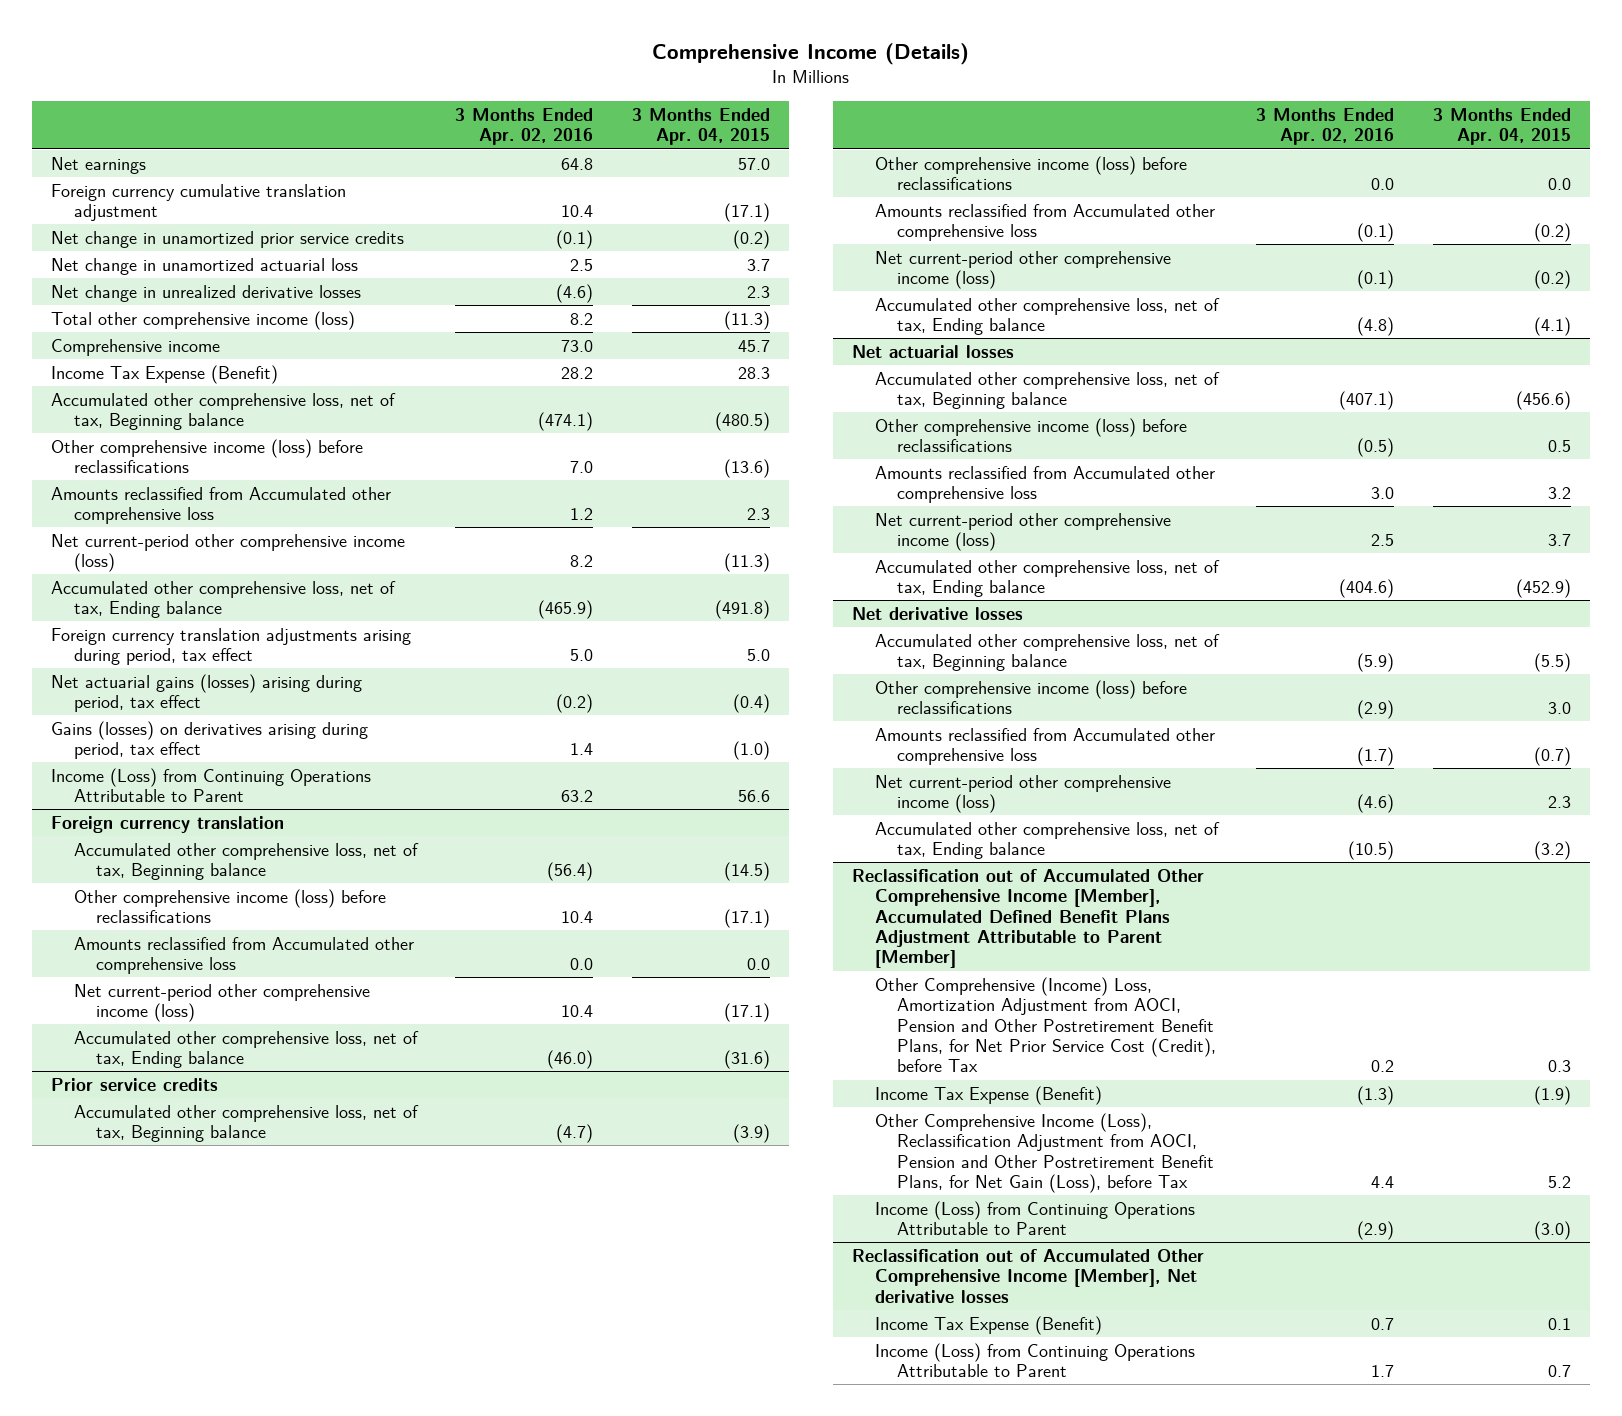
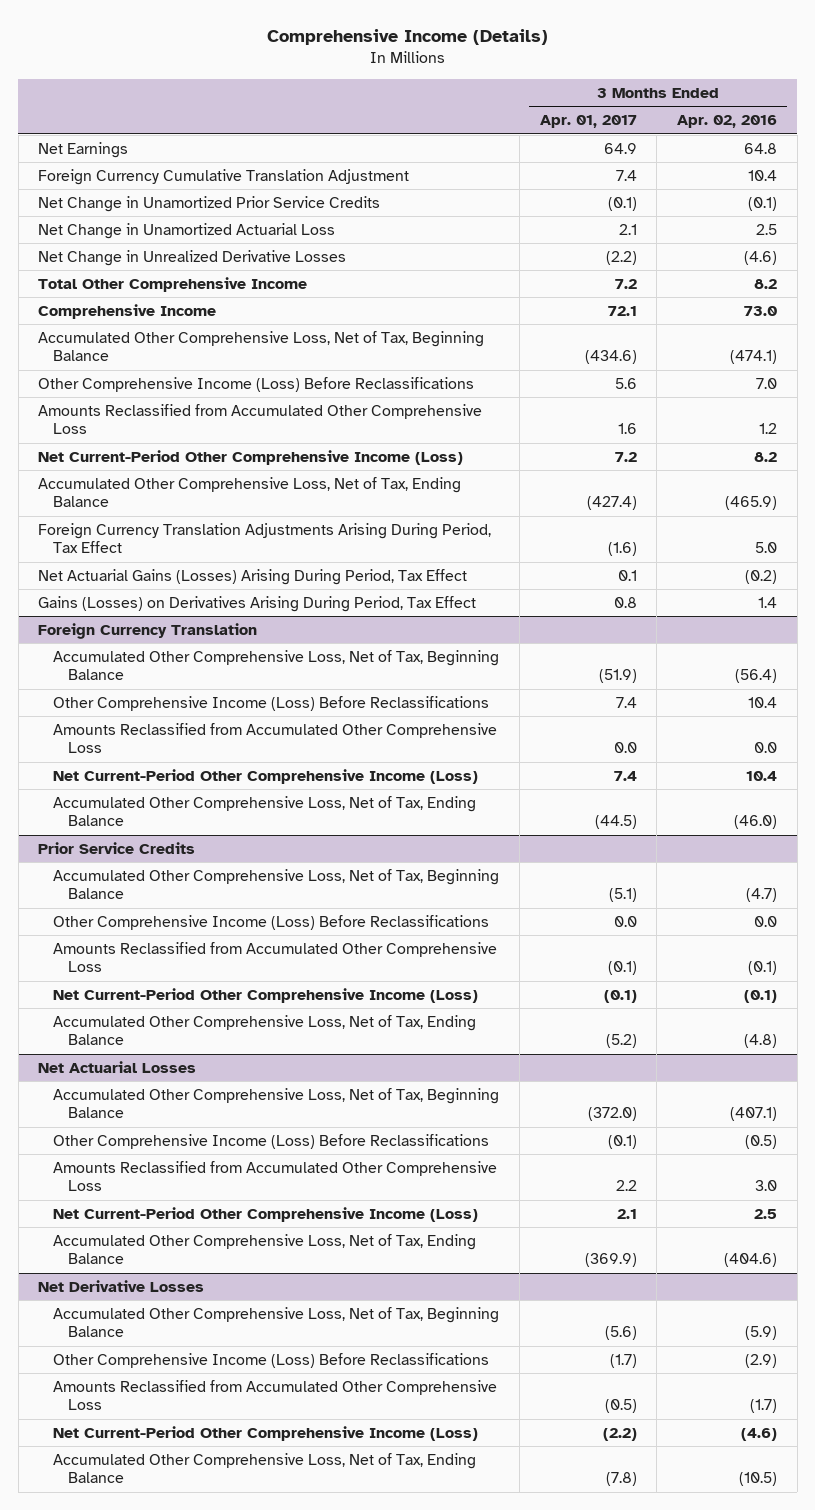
- | 3 Months Ended Apr. 02, 2016 | 3 Months Ended Apr. 04, 2015
+ | 3 Months Ended Apr. 01, 2017 | 3 Months Ended Apr. 02, 2016
- Net earnings | 64.8 | 57.0
- Foreign currency cumulative translation adjustment | 10.4 | (17.1)
- Net change in unamortized prior service credits | (0.1) | (0.2)
- Net change in unamortized actuarial loss | 2.5 | 3.7
- Net change in unrealized derivative losses | (4.6) | 2.3
- Total other comprehensive income (loss) | 8.2 | (11.3)
- Comprehensive income | 73.0 | 45.7
- Income Tax Expense (Benefit) | 28.2 | 28.3
- Accumulated other comprehensive loss, net of tax, Beginning balance | (474.1) | (480.5)
- Other comprehensive income (loss) before reclassifications | 7.0 | (13.6)
- Amounts reclassified from Accumulated other comprehensive loss | 1.2 | 2.3
- Net current-period other comprehensive income (loss) | 8.2 | (11.3)
- Accumulated other comprehensive loss, net of tax, Ending balance | (465.9) | (491.8)
- Foreign currency translation adjustments arising during period, tax effect | 5.0 | 5.0
- Net actuarial gains (losses) arising during period, tax effect | (0.2) | (0.4)
- Gains (losses) on derivatives arising during period, tax effect | 1.4 | (1.0)
- Income (Loss) from Continuing Operations Attributable to Parent | 63.2 | 56.6
- Foreign currency translation
- Accumulated other comprehensive loss, net of tax, Beginning balance | (56.4) | (14.5)
- Other comprehensive income (loss) before reclassifications | 10.4 | (17.1)
- Amounts reclassified from Accumulated other comprehensive loss | 0.0 | 0.0
- Net current-period other comprehensive income (loss) | 10.4 | (17.1)
- Accumulated other comprehensive loss, net of tax, Ending balance | (46.0) | (31.6)
- Prior service credits
- Accumulated other comprehensive loss, net of tax, Beginning balance | (4.7) | (3.9)
- Other comprehensive income (loss) before reclassifications | 0.0 | 0.0
- Amounts reclassified from Accumulated other comprehensive loss | (0.1) | (0.2)
- Net current-period other comprehensive income (loss) | (0.1) | (0.2)
- Accumulated other comprehensive loss, net of tax, Ending balance | (4.8) | (4.1)
- Net actuarial losses
- Accumulated other comprehensive loss, net of tax, Beginning balance | (407.1) | (456.6)
- Other comprehensive income (loss) before reclassifications | (0.5) | 0.5
- Amounts reclassified from Accumulated other comprehensive loss | 3.0 | 3.2
- Net current-period other comprehensive income (loss) | 2.5 | 3.7
- Accumulated other comprehensive loss, net of tax, Ending balance | (404.6) | (452.9)
- Net derivative losses
- Accumulated other comprehensive loss, net of tax, Beginning balance | (5.9) | (5.5)
- Other comprehensive income (loss) before reclassifications | (2.9) | 3.0
- Amounts reclassified from Accumulated other comprehensive loss | (1.7) | (0.7)
- Net current-period other comprehensive income (loss) | (4.6) | 2.3
- Accumulated other comprehensive loss, net of tax, Ending balance | (10.5) | (3.2)
- Reclassification out of Accumulated Other Comprehensive Income [Member], Accumulated Defined Benefit Plans Adjustment Attributable to Parent [Member]
- Other Comprehensive (Income) Loss, Amortization Adjustment from AOCI, Pension and Other Postretirement Benefit Plans, for Net Prior Service Cost (Credit), before Tax | 0.2 | 0.3
- Income Tax Expense (Benefit) | (1.3) | (1.9)
- Other Comprehensive Income (Loss), Reclassification Adjustment from AOCI, Pension and Other Postretirement Benefit Plans, for Net Gain (Loss), before Tax | 4.4 | 5.2
- Income (Loss) from Continuing Operations Attributable to Parent | (2.9) | (3.0)
- Reclassification out of Accumulated Other Comprehensive Income [Member], Net derivative losses
- Income Tax Expense (Benefit) | 0.7 | 0.1
- Income (Loss) from Continuing Operations Attributable to Parent | 1.7 | 0.7
+ Net Earnings | 64.9 | 64.8
+ Foreign Currency Cumulative Translation Adjustment | 7.4 | 10.4
+ Net Change in Unamortized Prior Service Credits | (0.1) | (0.1)
+ Net Change in Unamortized Actuarial Loss | 2.1 | 2.5
+ Net Change in Unrealized Derivative Losses | (2.2) | (4.6)
+ Total Other Comprehensive Income | 7.2 | 8.2
+ Comprehensive Income | 72.1 | 73.0
+ Accumulated Other Comprehensive Loss, Net of Tax, Beginning Balance | (434.6) | (474.1)
+ Other Comprehensive Income (Loss) Before Reclassifications | 5.6 | 7.0
+ Amounts Reclassified from Accumulated Other Comprehensive Loss | 1.6 | 1.2
+ Net Current-Period Other Comprehensive Income (Loss) | 7.2 | 8.2
+ Accumulated Other Comprehensive Loss, Net of Tax, Ending Balance | (427.4) | (465.9)
+ Foreign Currency Translation Adjustments Arising During Period, Tax Effect | (1.6) | 5.0
+ Net Actuarial Gains (Losses) Arising During Period, Tax Effect | 0.1 | (0.2)
+ Gains (Losses) on Derivatives Arising During Period, Tax Effect | 0.8 | 1.4
+ Foreign Currency Translation
+ Accumulated Other Comprehensive Loss, Net of Tax, Beginning Balance | (51.9) | (56.4)
+ Other Comprehensive Income (Loss) Before Reclassifications | 7.4 | 10.4
+ Amounts Reclassified from Accumulated Other Comprehensive Loss | 0.0 | 0.0
+ Net Current-Period Other Comprehensive Income (Loss) | 7.4 | 10.4
+ Accumulated Other Comprehensive Loss, Net of Tax, Ending Balance | (44.5) | (46.0)
+ Prior Service Credits
+ Accumulated Other Comprehensive Loss, Net of Tax, Beginning Balance | (5.1) | (4.7)
+ Other Comprehensive Income (Loss) Before Reclassifications | 0.0 | 0.0
+ Amounts Reclassified from Accumulated Other Comprehensive Loss | (0.1) | (0.1)
+ Net Current-Period Other Comprehensive Income (Loss) | (0.1) | (0.1)
+ Accumulated Other Comprehensive Loss, Net of Tax, Ending Balance | (5.2) | (4.8)
+ Net Actuarial Losses
+ Accumulated Other Comprehensive Loss, Net of Tax, Beginning Balance | (372.0) | (407.1)
+ Other Comprehensive Income (Loss) Before Reclassifications | (0.1) | (0.5)
+ Amounts Reclassified from Accumulated Other Comprehensive Loss | 2.2 | 3.0
+ Net Current-Period Other Comprehensive Income (Loss) | 2.1 | 2.5
+ Accumulated Other Comprehensive Loss, Net of Tax, Ending Balance | (369.9) | (404.6)
+ Net Derivative Losses
+ Accumulated Other Comprehensive Loss, Net of Tax, Beginning Balance | (5.6) | (5.9)
+ Other Comprehensive Income (Loss) Before Reclassifications | (1.7) | (2.9)
+ Amounts Reclassified from Accumulated Other Comprehensive Loss | (0.5) | (1.7)
+ Net Current-Period Other Comprehensive Income (Loss) | (2.2) | (4.6)
+ Accumulated Other Comprehensive Loss, Net of Tax, Ending Balance | (7.8) | (10.5)

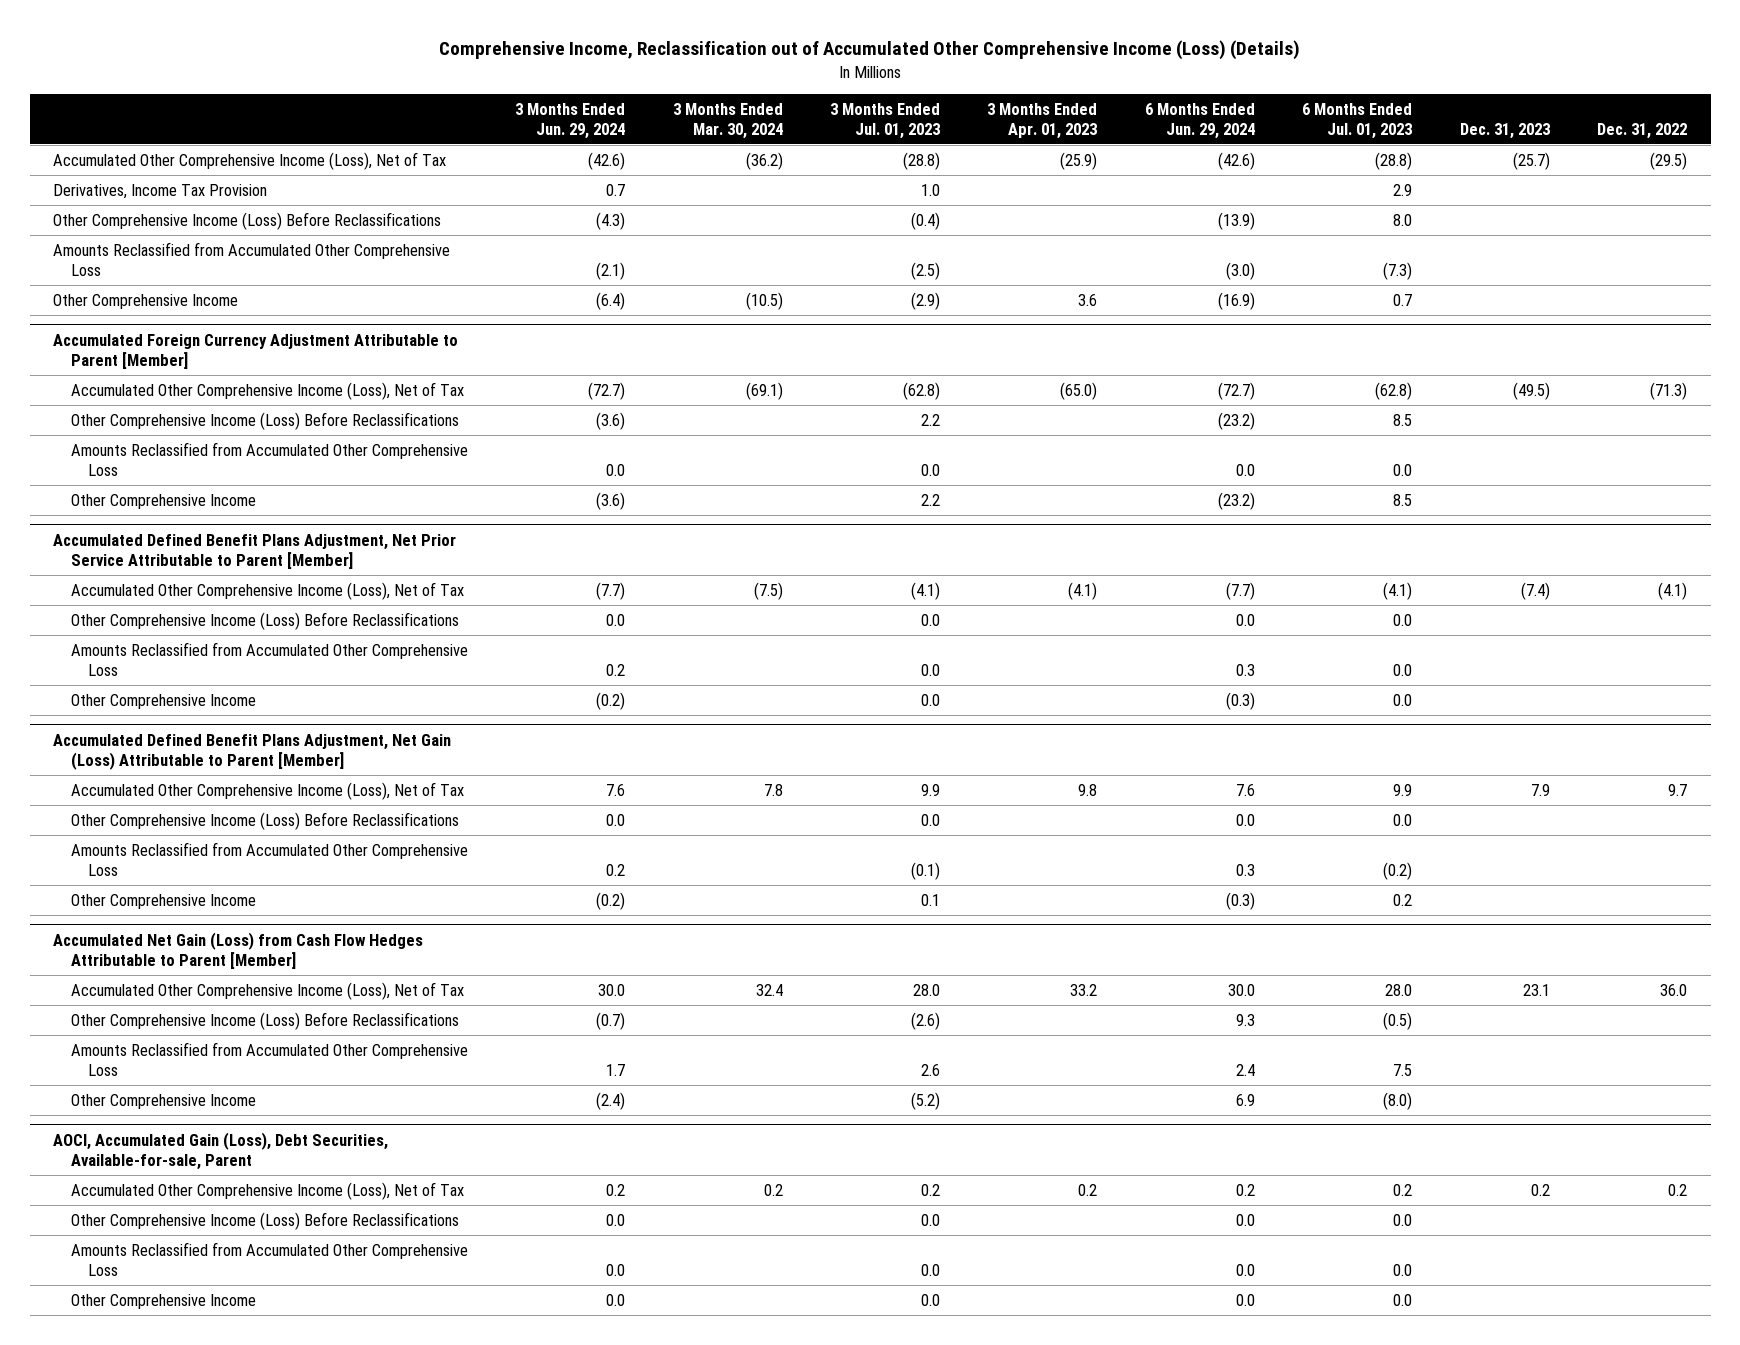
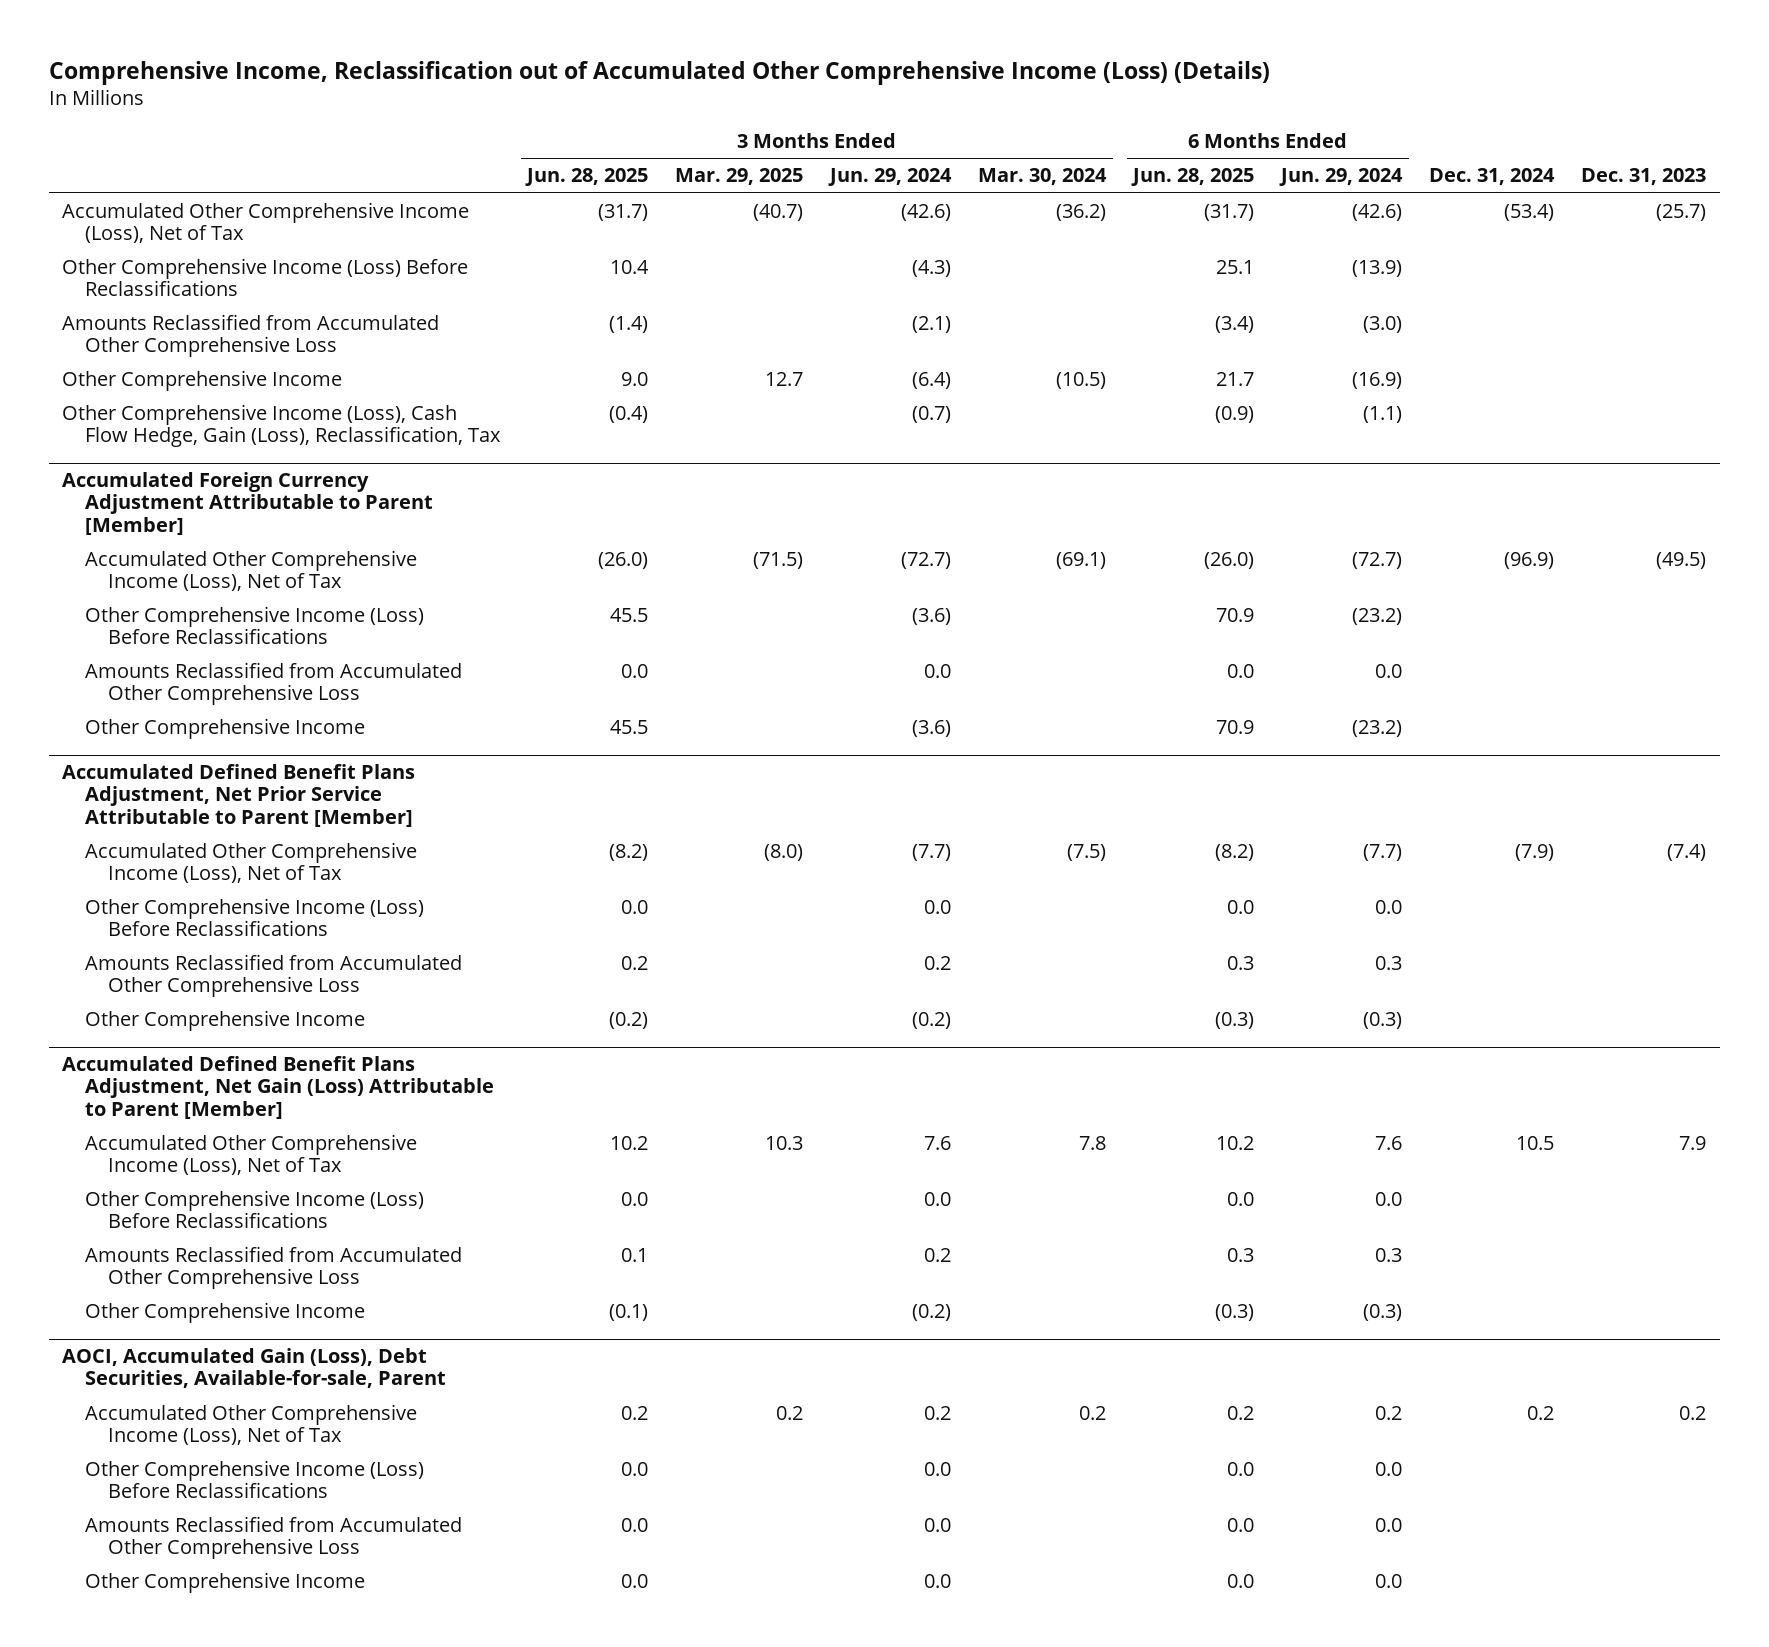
- | 3 Months Ended Jun. 29, 2024 | 3 Months Ended Mar. 30, 2024 | 3 Months Ended Jul. 01, 2023 | 3 Months Ended Apr. 01, 2023 | 6 Months Ended Jun. 29, 2024 | 6 Months Ended Jul. 01, 2023 | Dec. 31, 2023 | Dec. 31, 2022
+ | 3 Months Ended Jun. 28, 2025 | 3 Months Ended Mar. 29, 2025 | 3 Months Ended Jun. 29, 2024 | 3 Months Ended Mar. 30, 2024 | 6 Months Ended Jun. 28, 2025 | 6 Months Ended Jun. 29, 2024 | Dec. 31, 2024 | Dec. 31, 2023
- Derivatives, Income Tax Provision | 0.7 | | 1.0 | | | 2.9 | |
+ Other Comprehensive Income (Loss), Cash Flow Hedge, Gain (Loss), Reclassification, Tax | (0.4) | | (0.7) | | (0.9) | (1.1) | |
- Accumulated Net Gain (Loss) from Cash Flow Hedges Attributable to Parent [Member]
- Accumulated Other Comprehensive Income (Loss), Net of Tax | 30.0 | 32.4 | 28.0 | 33.2 | 30.0 | 28.0 | 23.1 | 36.0
- Other Comprehensive Income (Loss) Before Reclassifications | (0.7) | | (2.6) | | 9.3 | (0.5) | |
- Amounts Reclassified from Accumulated Other Comprehensive Loss | 1.7 | | 2.6 | | 2.4 | 7.5 | |
- Other Comprehensive Income | (2.4) | | (5.2) | | 6.9 | (8.0) | |

